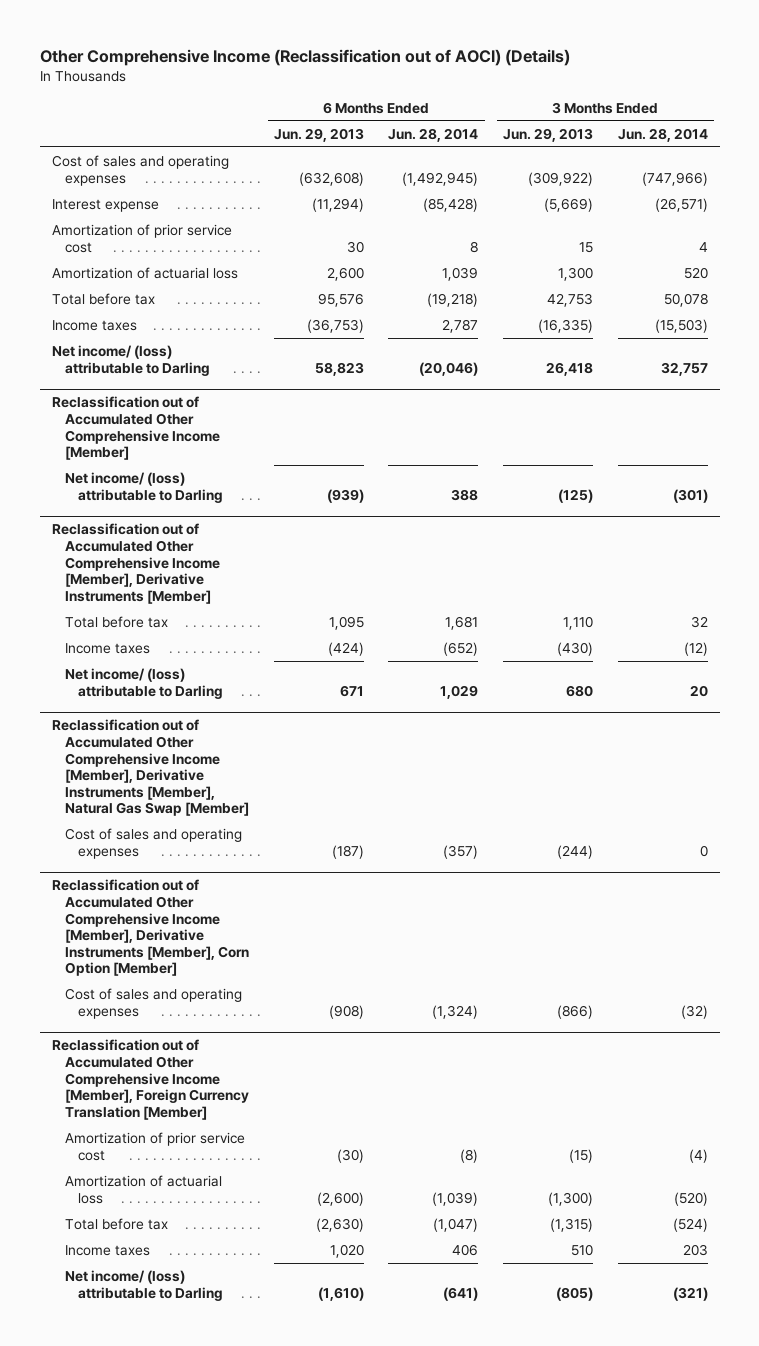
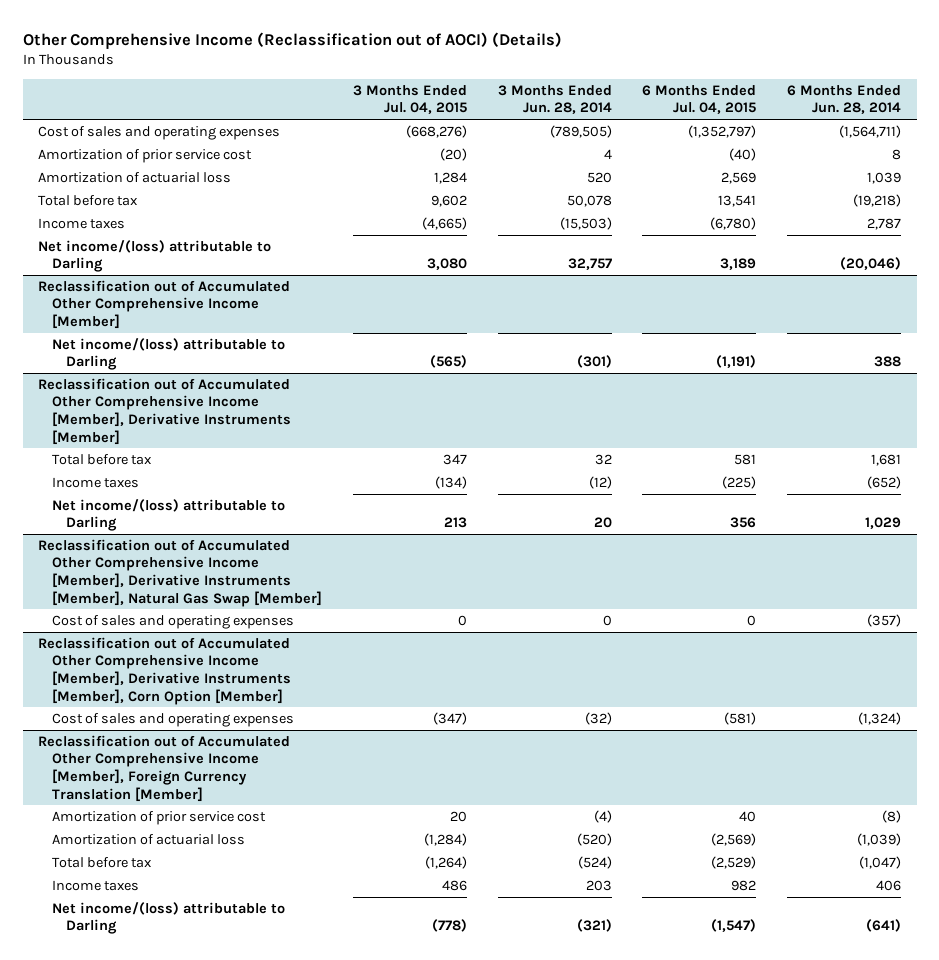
- | 6 Months Ended Jun. 29, 2013 | 6 Months Ended Jun. 28, 2014 | 3 Months Ended Jun. 29, 2013 | 3 Months Ended Jun. 28, 2014
+ | 3 Months Ended Jul. 04, 2015 | 3 Months Ended Jun. 28, 2014 | 6 Months Ended Jul. 04, 2015 | 6 Months Ended Jun. 28, 2014
- Cost of sales and operating expenses | (632,608) | (1,492,945) | (309,922) | (747,966)
- Interest expense | (11,294) | (85,428) | (5,669) | (26,571)
+ Cost of sales and operating expenses | (668,276) | (789,505) | (1,352,797) | (1,564,711)
- Net income/ (loss) attributable to Darling | 58,823 | (20,046) | 26,418 | 32,757
+ Net income/(loss) attributable to Darling | 3,080 | 32,757 | 3,189 | (20,046)
@ Reclassification out of Accumulated Other Comprehensive Income [Member]
- Net income/ (loss) attributable to Darling | (939) | 388 | (125) | (301)
+ Net income/(loss) attributable to Darling | (565) | (301) | (1,191) | 388
@ Reclassification out of Accumulated Other Comprehensive Income [Member], Derivative Instruments [Member]
- Net income/ (loss) attributable to Darling | 671 | 1,029 | 680 | 20
+ Net income/(loss) attributable to Darling | 213 | 20 | 356 | 1,029
@ Reclassification out of Accumulated Other Comprehensive Income [Member], Foreign Currency Translation [Member]
- Net income/ (loss) attributable to Darling | (1,610) | (641) | (805) | (321)
+ Net income/(loss) attributable to Darling | (778) | (321) | (1,547) | (641)

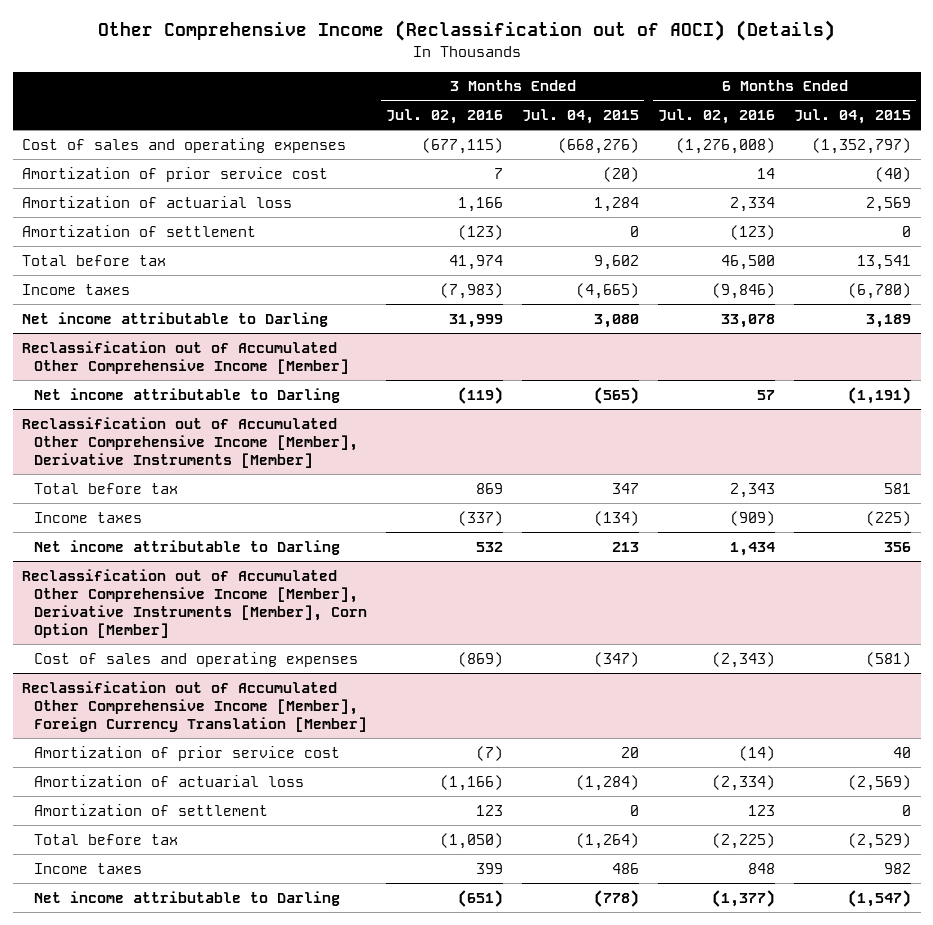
- | 3 Months Ended Jul. 04, 2015 | 3 Months Ended Jun. 28, 2014 | 6 Months Ended Jul. 04, 2015 | 6 Months Ended Jun. 28, 2014
+ | 3 Months Ended Jul. 02, 2016 | 3 Months Ended Jul. 04, 2015 | 6 Months Ended Jul. 02, 2016 | 6 Months Ended Jul. 04, 2015
+ Amortization of settlement | (123) | 0 | (123) | 0
- Net income/(loss) attributable to Darling | 3,080 | 32,757 | 3,189 | (20,046)
+ Net income attributable to Darling | 31,999 | 3,080 | 33,078 | 3,189
@ Reclassification out of Accumulated Other Comprehensive Income [Member]
- Net income/(loss) attributable to Darling | (565) | (301) | (1,191) | 388
+ Net income attributable to Darling | (119) | (565) | 57 | (1,191)
@ Reclassification out of Accumulated Other Comprehensive Income [Member], Derivative Instruments [Member]
- Net income/(loss) attributable to Darling | 213 | 20 | 356 | 1,029
- Reclassification out of Accumulated Other Comprehensive Income [Member], Derivative Instruments [Member], Natural Gas Swap [Member]
- Cost of sales and operating expenses | 0 | 0 | 0 | (357)
@ Reclassification out of Accumulated Other Comprehensive Income [Member], Derivative Instruments [Member]
+ Net income attributable to Darling | 532 | 213 | 1,434 | 356
@ Reclassification out of Accumulated Other Comprehensive Income [Member], Foreign Currency Translation [Member]
+ Amortization of settlement | 123 | 0 | 123 | 0
- Net income/(loss) attributable to Darling | (778) | (321) | (1,547) | (641)
+ Net income attributable to Darling | (651) | (778) | (1,377) | (1,547)

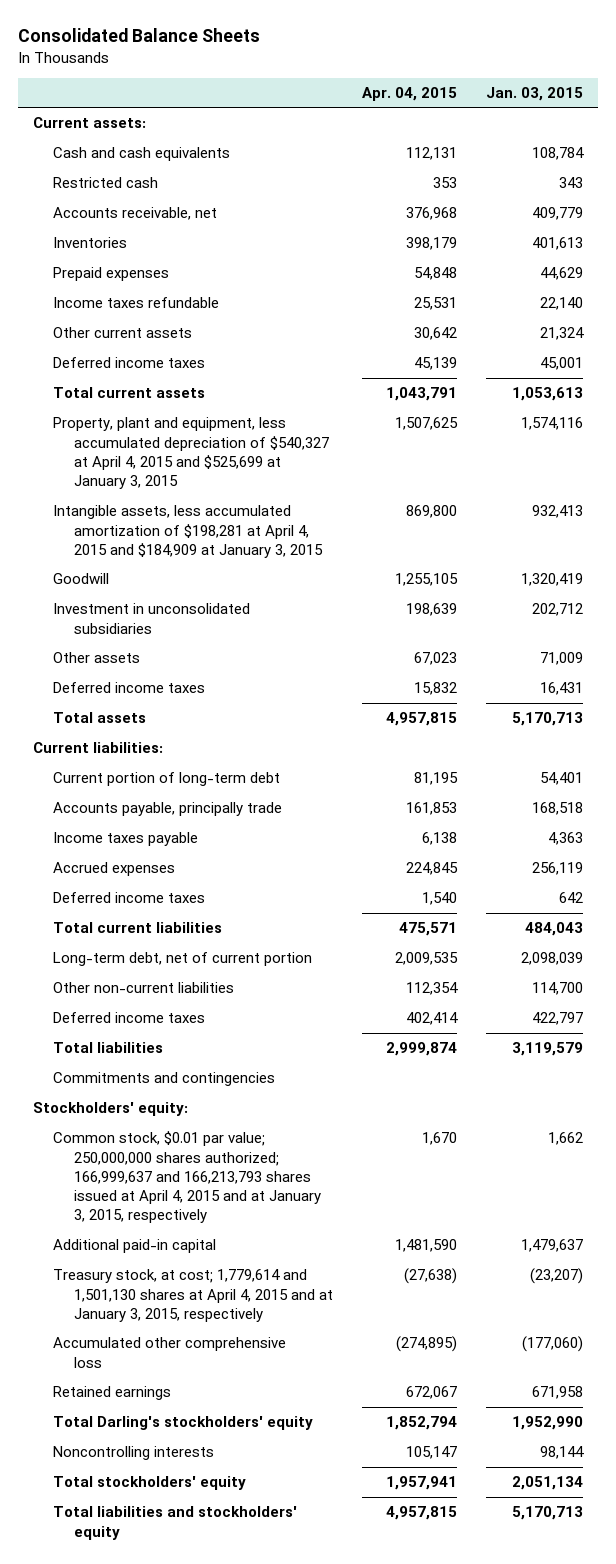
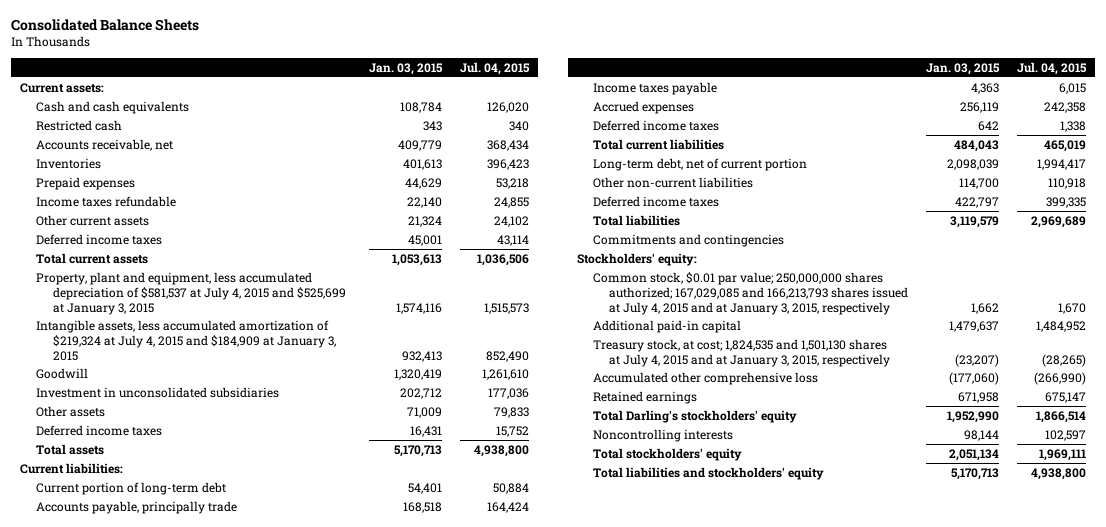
- | Apr. 04, 2015 | Jan. 03, 2015
+ | Jan. 03, 2015 | Jul. 04, 2015
- Property, plant and equipment, less accumulated depreciation of $540,327 at April 4, 2015 and $525,699 at January 3, 2015 | 1,507,625 | 1,574,116
- Intangible assets, less accumulated amortization of $198,281 at April 4, 2015 and $184,909 at January 3, 2015 | 869,800 | 932,413
+ Property, plant and equipment, less accumulated depreciation of $581,537 at July 4, 2015 and $525,699 at January 3, 2015 | 1,574,116 | 1,515,573
+ Intangible assets, less accumulated amortization of $219,324 at July 4, 2015 and $184,909 at January 3, 2015 | 932,413 | 852,490
- Common stock, $0.01 par value; 250,000,000 shares authorized; 166,999,637 and 166,213,793 shares issued at April 4, 2015 and at January 3, 2015, respectively | 1,670 | 1,662
+ Common stock, $0.01 par value; 250,000,000 shares authorized; 167,029,085 and 166,213,793 shares issued at July 4, 2015 and at January 3, 2015, respectively | 1,662 | 1,670
- Treasury stock, at cost; 1,779,614 and 1,501,130 shares at April 4, 2015 and at January 3, 2015, respectively | (27,638) | (23,207)
+ Treasury stock, at cost; 1,824,535 and 1,501,130 shares at July 4, 2015 and at January 3, 2015, respectively | (23,207) | (28,265)

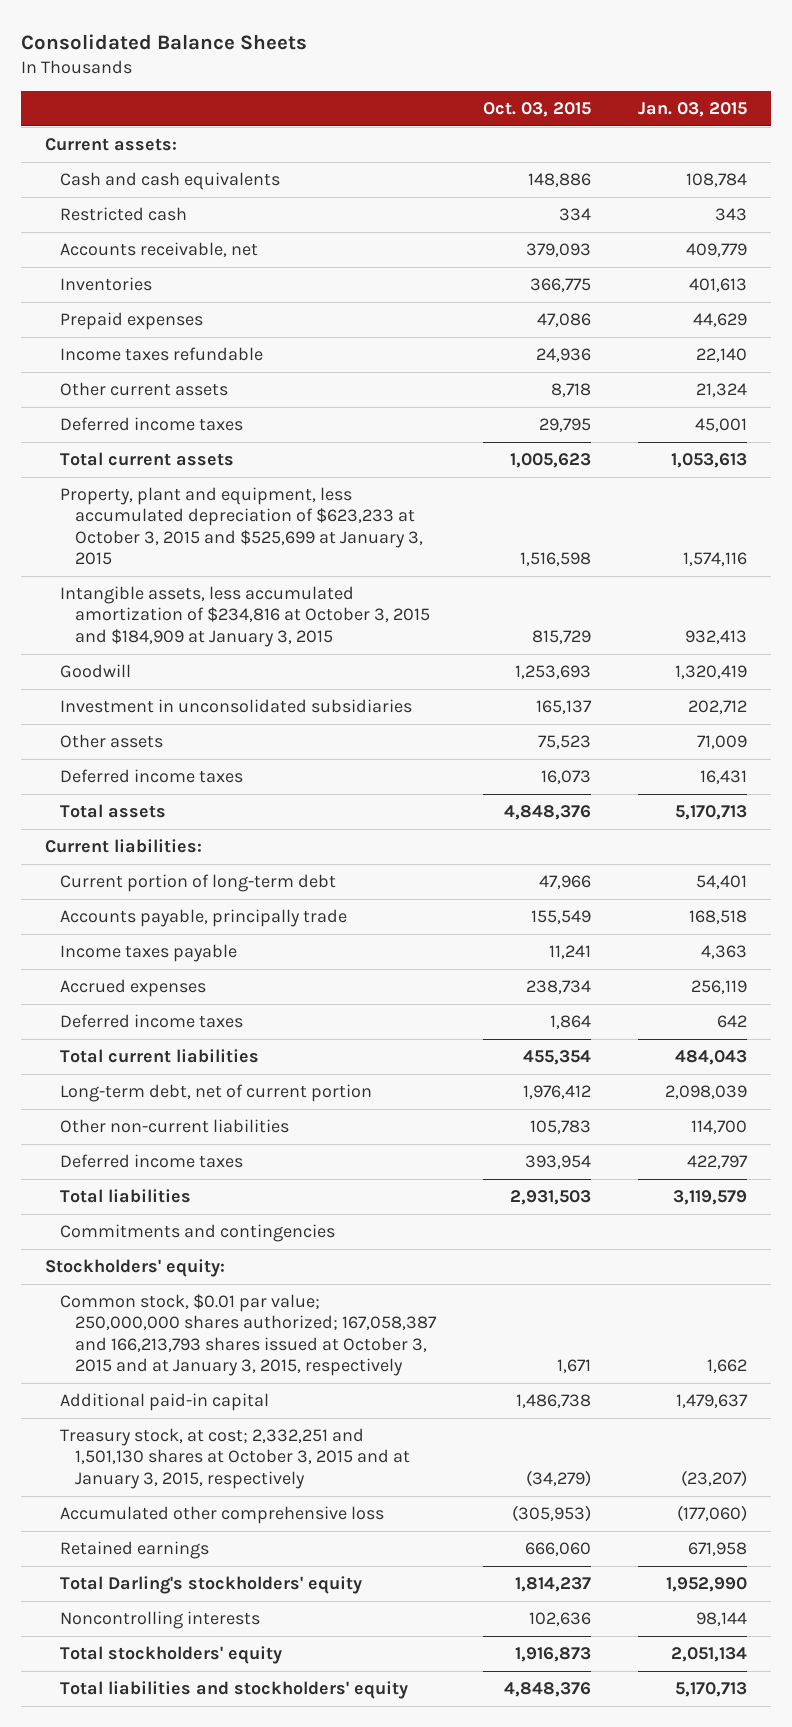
- | Jan. 03, 2015 | Jul. 04, 2015
+ | Oct. 03, 2015 | Jan. 03, 2015
- Property, plant and equipment, less accumulated depreciation of $581,537 at July 4, 2015 and $525,699 at January 3, 2015 | 1,574,116 | 1,515,573
- Intangible assets, less accumulated amortization of $219,324 at July 4, 2015 and $184,909 at January 3, 2015 | 932,413 | 852,490
+ Property, plant and equipment, less accumulated depreciation of $623,233 at October 3, 2015 and $525,699 at January 3, 2015 | 1,516,598 | 1,574,116
+ Intangible assets, less accumulated amortization of $234,816 at October 3, 2015 and $184,909 at January 3, 2015 | 815,729 | 932,413
- Common stock, $0.01 par value; 250,000,000 shares authorized; 167,029,085 and 166,213,793 shares issued at July 4, 2015 and at January 3, 2015, respectively | 1,662 | 1,670
+ Common stock, $0.01 par value; 250,000,000 shares authorized; 167,058,387 and 166,213,793 shares issued at October 3, 2015 and at January 3, 2015, respectively | 1,671 | 1,662
- Treasury stock, at cost; 1,824,535 and 1,501,130 shares at July 4, 2015 and at January 3, 2015, respectively | (23,207) | (28,265)
+ Treasury stock, at cost; 2,332,251 and 1,501,130 shares at October 3, 2015 and at January 3, 2015, respectively | (34,279) | (23,207)

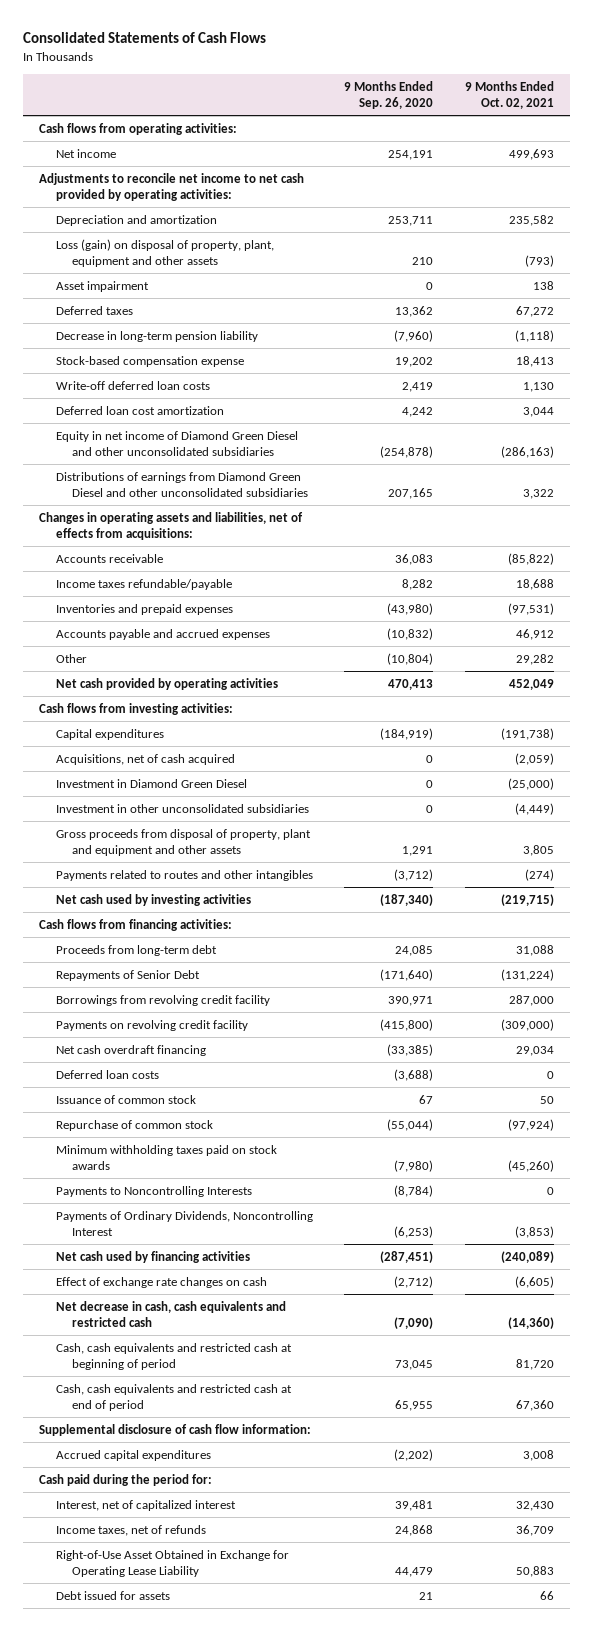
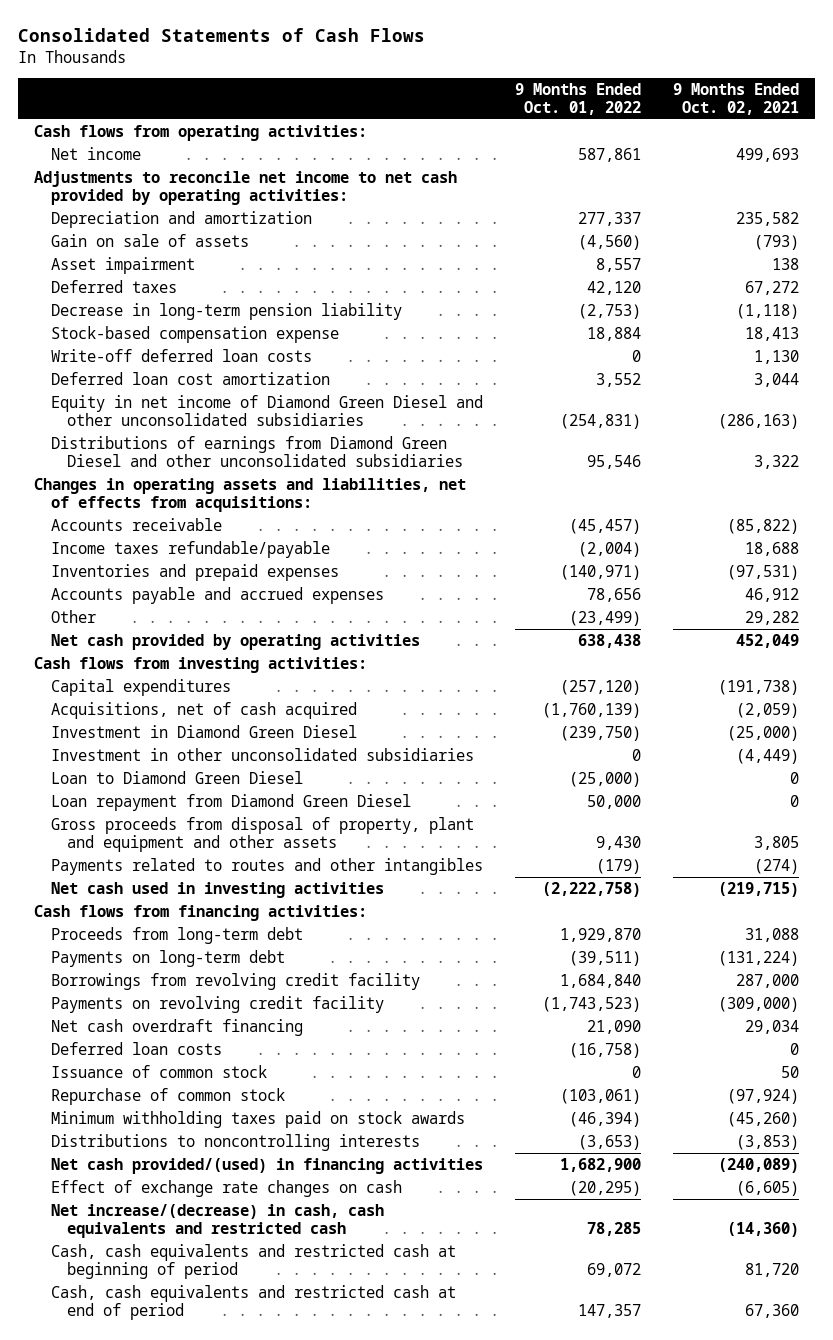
- | 9 Months Ended Sep. 26, 2020 | 9 Months Ended Oct. 02, 2021
+ | 9 Months Ended Oct. 01, 2022 | 9 Months Ended Oct. 02, 2021
- Loss (gain) on disposal of property, plant, equipment and other assets | 210 | (793)
+ Gain on sale of assets | (4,560) | (793)
+ Loan to Diamond Green Diesel | (25,000) | 0
+ Loan repayment from Diamond Green Diesel | 50,000 | 0
- Net cash used by investing activities | (187,340) | (219,715)
+ Net cash used in investing activities | (2,222,758) | (219,715)
- Repayments of Senior Debt | (171,640) | (131,224)
+ Payments on long-term debt | (39,511) | (131,224)
- Payments to Noncontrolling Interests | (8,784) | 0
- Payments of Ordinary Dividends, Noncontrolling Interest | (6,253) | (3,853)
- Net cash used by financing activities | (287,451) | (240,089)
+ Distributions to noncontrolling interests | (3,653) | (3,853)
+ Net cash provided/(used) in financing activities | 1,682,900 | (240,089)
- Net decrease in cash, cash equivalents and restricted cash | (7,090) | (14,360)
+ Net increase/(decrease) in cash, cash equivalents and restricted cash | 78,285 | (14,360)
- Supplemental disclosure of cash flow information:
- Accrued capital expenditures | (2,202) | 3,008
- Cash paid during the period for:
- Interest, net of capitalized interest | 39,481 | 32,430
- Income taxes, net of refunds | 24,868 | 36,709
- Right-of-Use Asset Obtained in Exchange for Operating Lease Liability | 44,479 | 50,883
- Debt issued for assets | 21 | 66

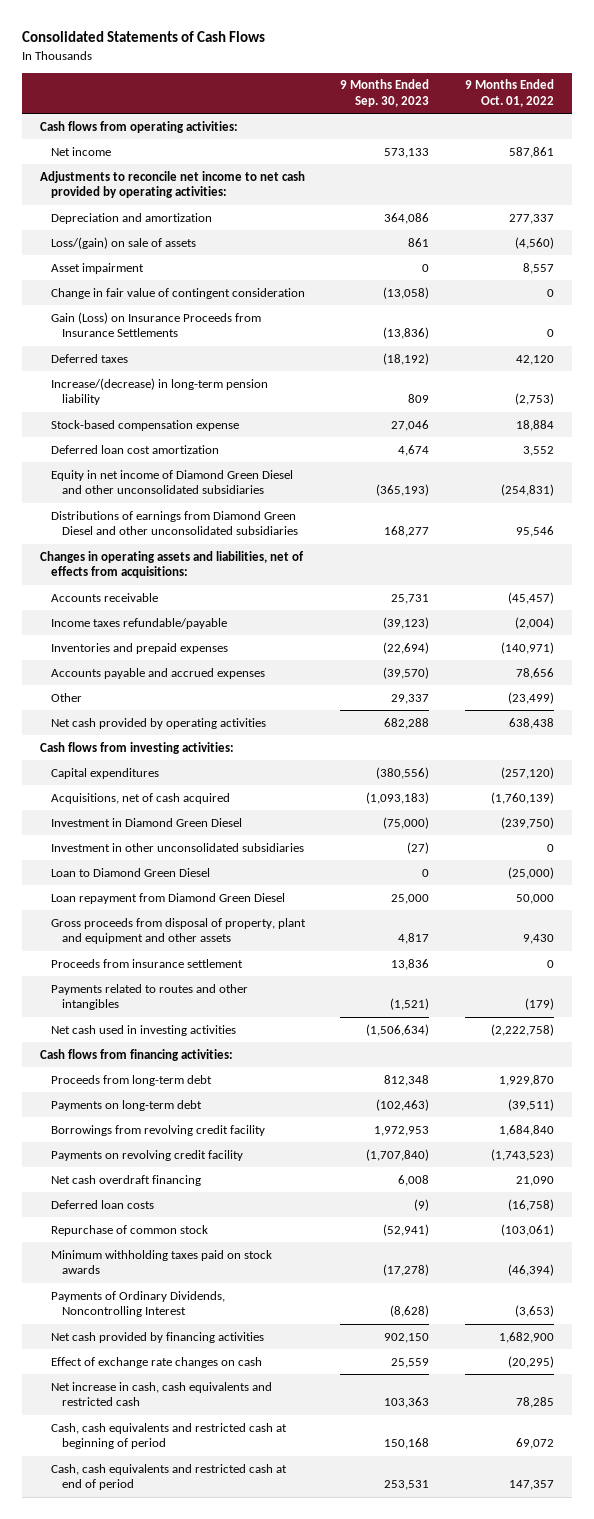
- | 9 Months Ended Oct. 01, 2022 | 9 Months Ended Oct. 02, 2021
+ | 9 Months Ended Sep. 30, 2023 | 9 Months Ended Oct. 01, 2022
- Gain on sale of assets | (4,560) | (793)
+ Loss/(gain) on sale of assets | 861 | (4,560)
+ Change in fair value of contingent consideration | (13,058) | 0
+ Gain (Loss) on Insurance Proceeds from Insurance Settlements | (13,836) | 0
- Decrease in long-term pension liability | (2,753) | (1,118)
+ Increase/(decrease) in long-term pension liability | 809 | (2,753)
- Write-off deferred loan costs | 0 | 1,130
+ Proceeds from insurance settlement | 13,836 | 0
- Issuance of common stock | 0 | 50
- Distributions to noncontrolling interests | (3,653) | (3,853)
- Net cash provided/(used) in financing activities | 1,682,900 | (240,089)
+ Payments of Ordinary Dividends, Noncontrolling Interest | (8,628) | (3,653)
+ Net cash provided by financing activities | 902,150 | 1,682,900
- Net increase/(decrease) in cash, cash equivalents and restricted cash | 78,285 | (14,360)
+ Net increase in cash, cash equivalents and restricted cash | 103,363 | 78,285

